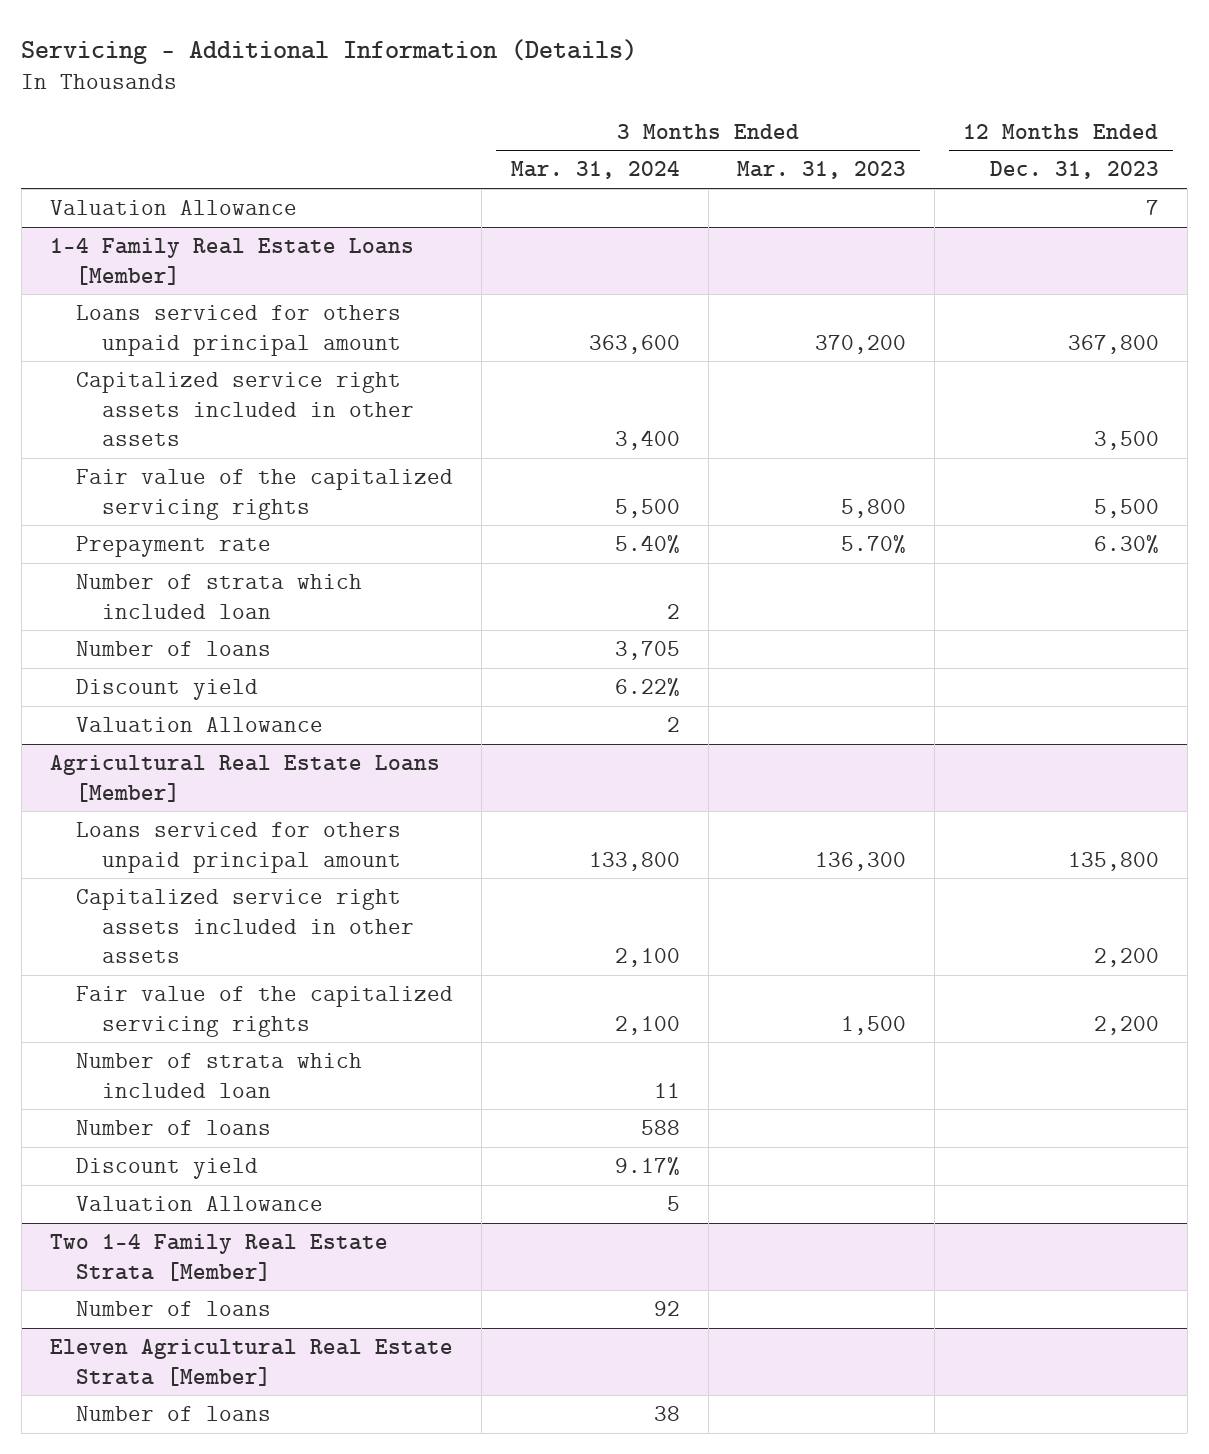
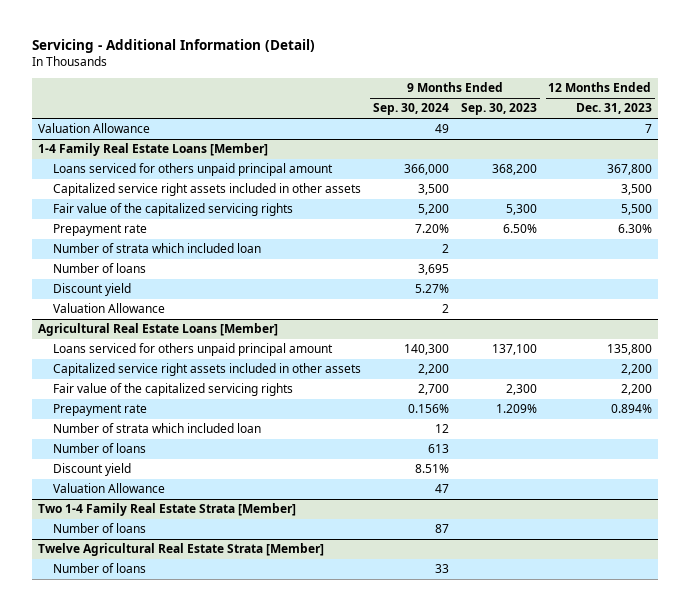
- Servicing - Additional Information (Details)
+ Servicing - Additional Information (Detail)
- | 3 Months Ended Mar. 31, 2024 | 3 Months Ended Mar. 31, 2023 | 12 Months Ended Dec. 31, 2023
+ | 9 Months Ended Sep. 30, 2024 | 9 Months Ended Sep. 30, 2023 | 12 Months Ended Dec. 31, 2023
@ Agricultural Real Estate Loans [Member]
+ Prepayment rate | 0.156% | 1.209% | 0.894%
- Eleven Agricultural Real Estate Strata [Member]
- Number of loans | 38 | |
+ Twelve Agricultural Real Estate Strata [Member]
+ Number of loans | 33 | |

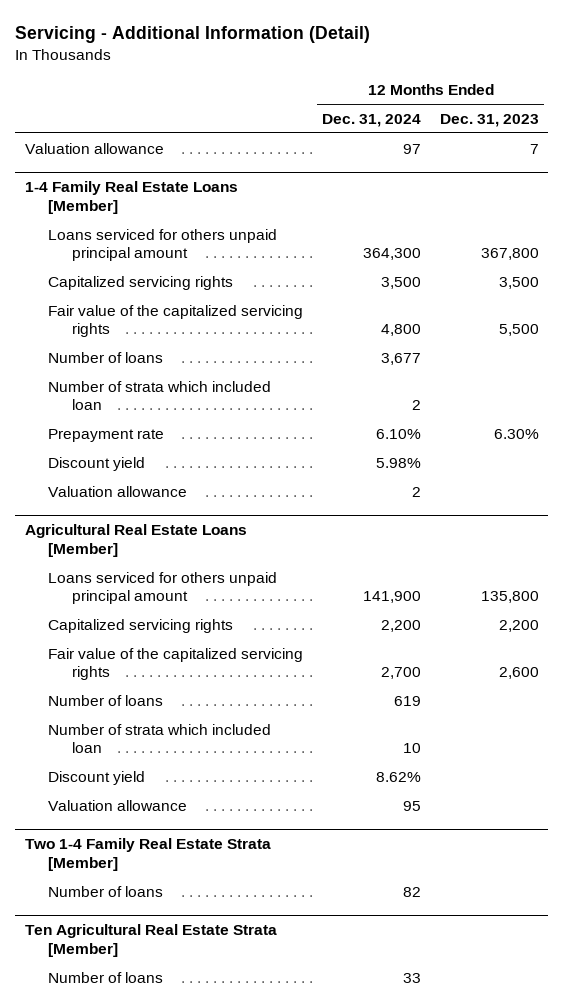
- | 9 Months Ended Sep. 30, 2024 | 9 Months Ended Sep. 30, 2023 | 12 Months Ended Dec. 31, 2023
+ | 12 Months Ended Dec. 31, 2024 | 12 Months Ended Dec. 31, 2023
- Valuation Allowance | 49 | | 7
+ Valuation allowance | 97 | 7
@ 1-4 Family Real Estate Loans [Member]
- Capitalized service right assets included in other assets | 3,500 | | 3,500
+ Capitalized servicing rights | 3,500 | 3,500
moved down: Number of strata which included loan | 2 |
moved down: Prepayment rate | 6.10% | 6.30%
- Valuation Allowance | 2 | |
+ Valuation allowance | 2 |
@ Agricultural Real Estate Loans [Member]
- Capitalized service right assets included in other assets | 2,200 | | 2,200
- Fair value of the capitalized servicing rights | 2,700 | 2,300 | 2,200
- Prepayment rate | 0.156% | 1.209% | 0.894%
+ Capitalized servicing rights | 2,200 | 2,200
+ Fair value of the capitalized servicing rights | 2,700 | 2,600
moved down: Number of strata which included loan | 10 |
- Valuation Allowance | 47 | |
+ Valuation allowance | 95 |
- Twelve Agricultural Real Estate Strata [Member]
- Number of loans | 33 | |
+ Ten Agricultural Real Estate Strata [Member]
+ Number of loans | 33 |

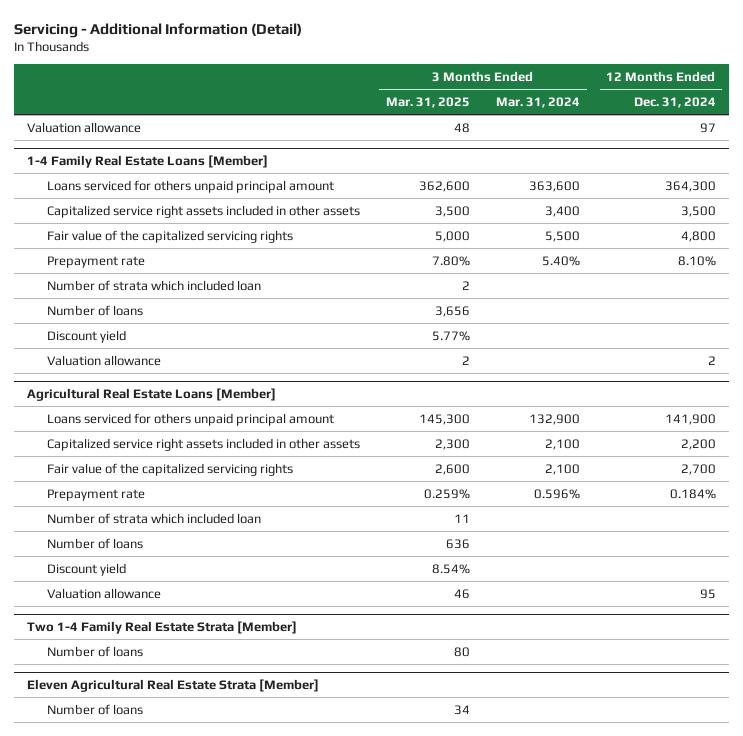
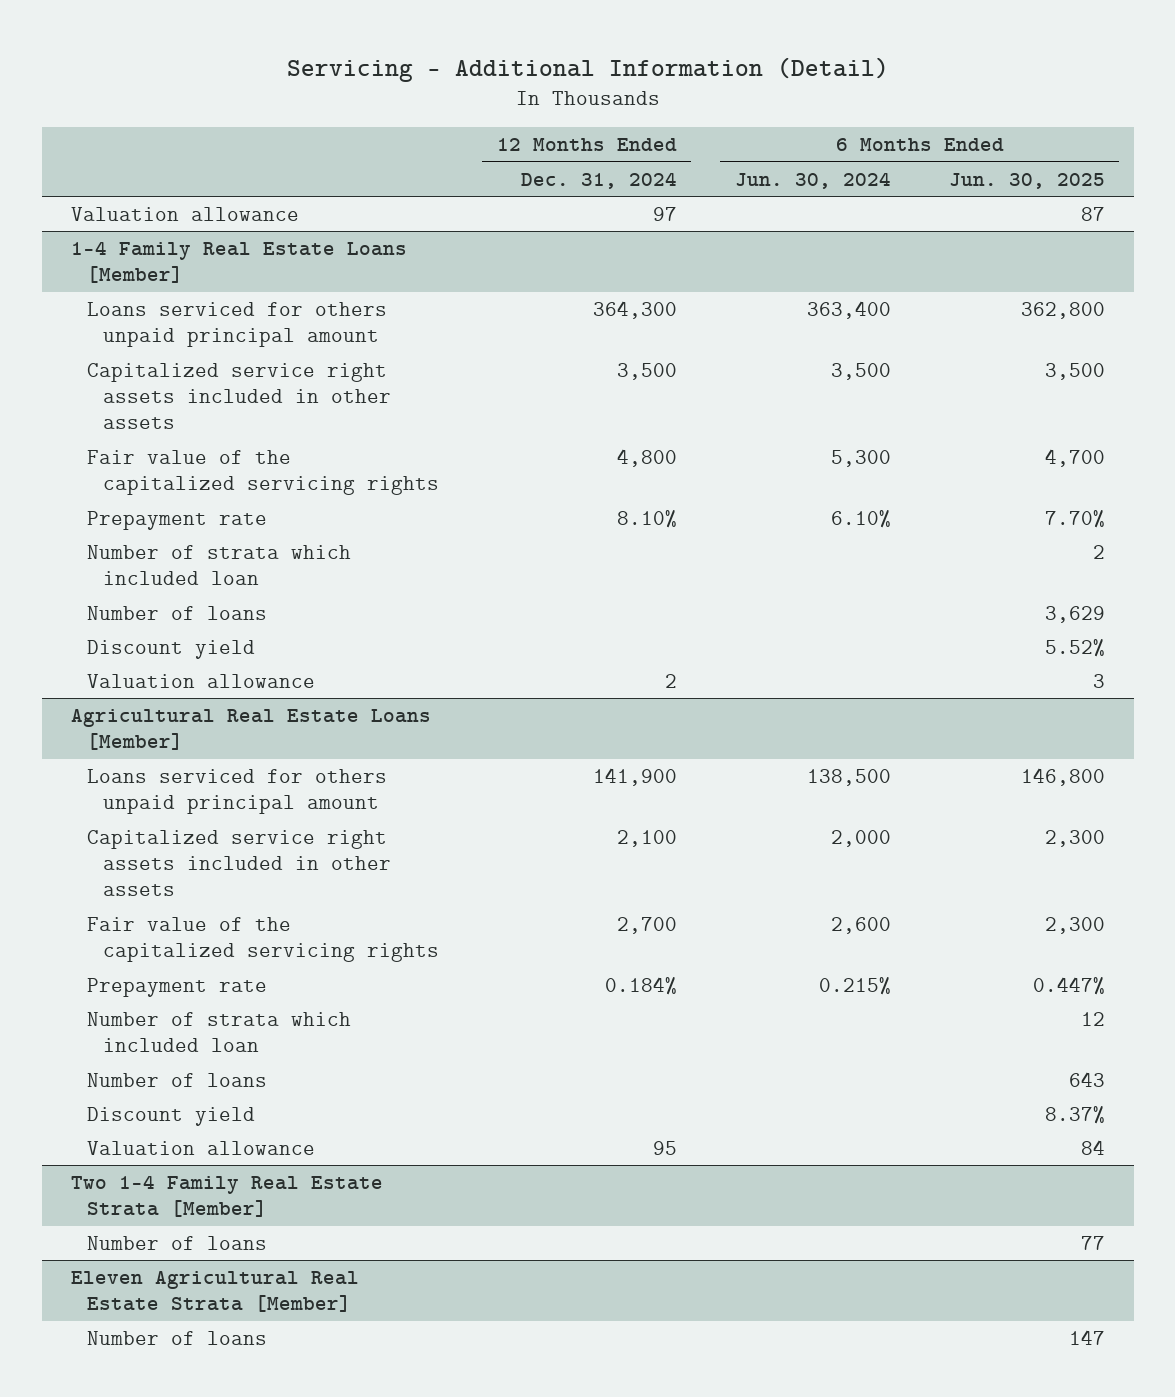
- | 3 Months Ended Mar. 31, 2025 | 3 Months Ended Mar. 31, 2024 | 12 Months Ended Dec. 31, 2024
+ | 12 Months Ended Dec. 31, 2024 | 6 Months Ended Jun. 30, 2024 | 6 Months Ended Jun. 30, 2025
@ Agricultural Real Estate Loans [Member]
- Capitalized service right assets included in other assets | 2,300 | 2,100 | 2,200
+ Capitalized service right assets included in other assets | 2,100 | 2,000 | 2,300

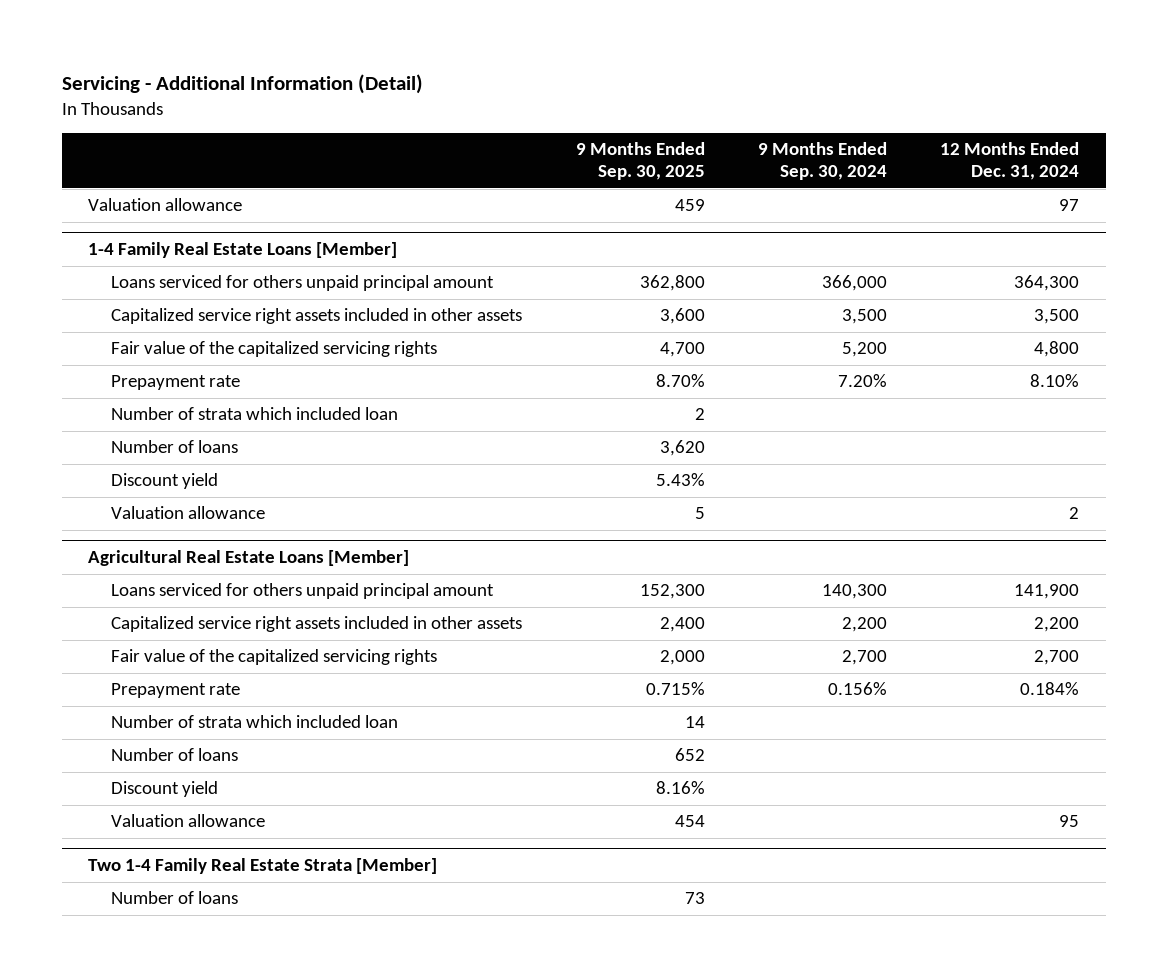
- | 12 Months Ended Dec. 31, 2024 | 6 Months Ended Jun. 30, 2024 | 6 Months Ended Jun. 30, 2025
+ | 9 Months Ended Sep. 30, 2025 | 9 Months Ended Sep. 30, 2024 | 12 Months Ended Dec. 31, 2024
@ Agricultural Real Estate Loans [Member]
- Capitalized service right assets included in other assets | 2,100 | 2,000 | 2,300
+ Capitalized service right assets included in other assets | 2,400 | 2,200 | 2,200
- Eleven Agricultural Real Estate Strata [Member]
- Number of loans | | | 147

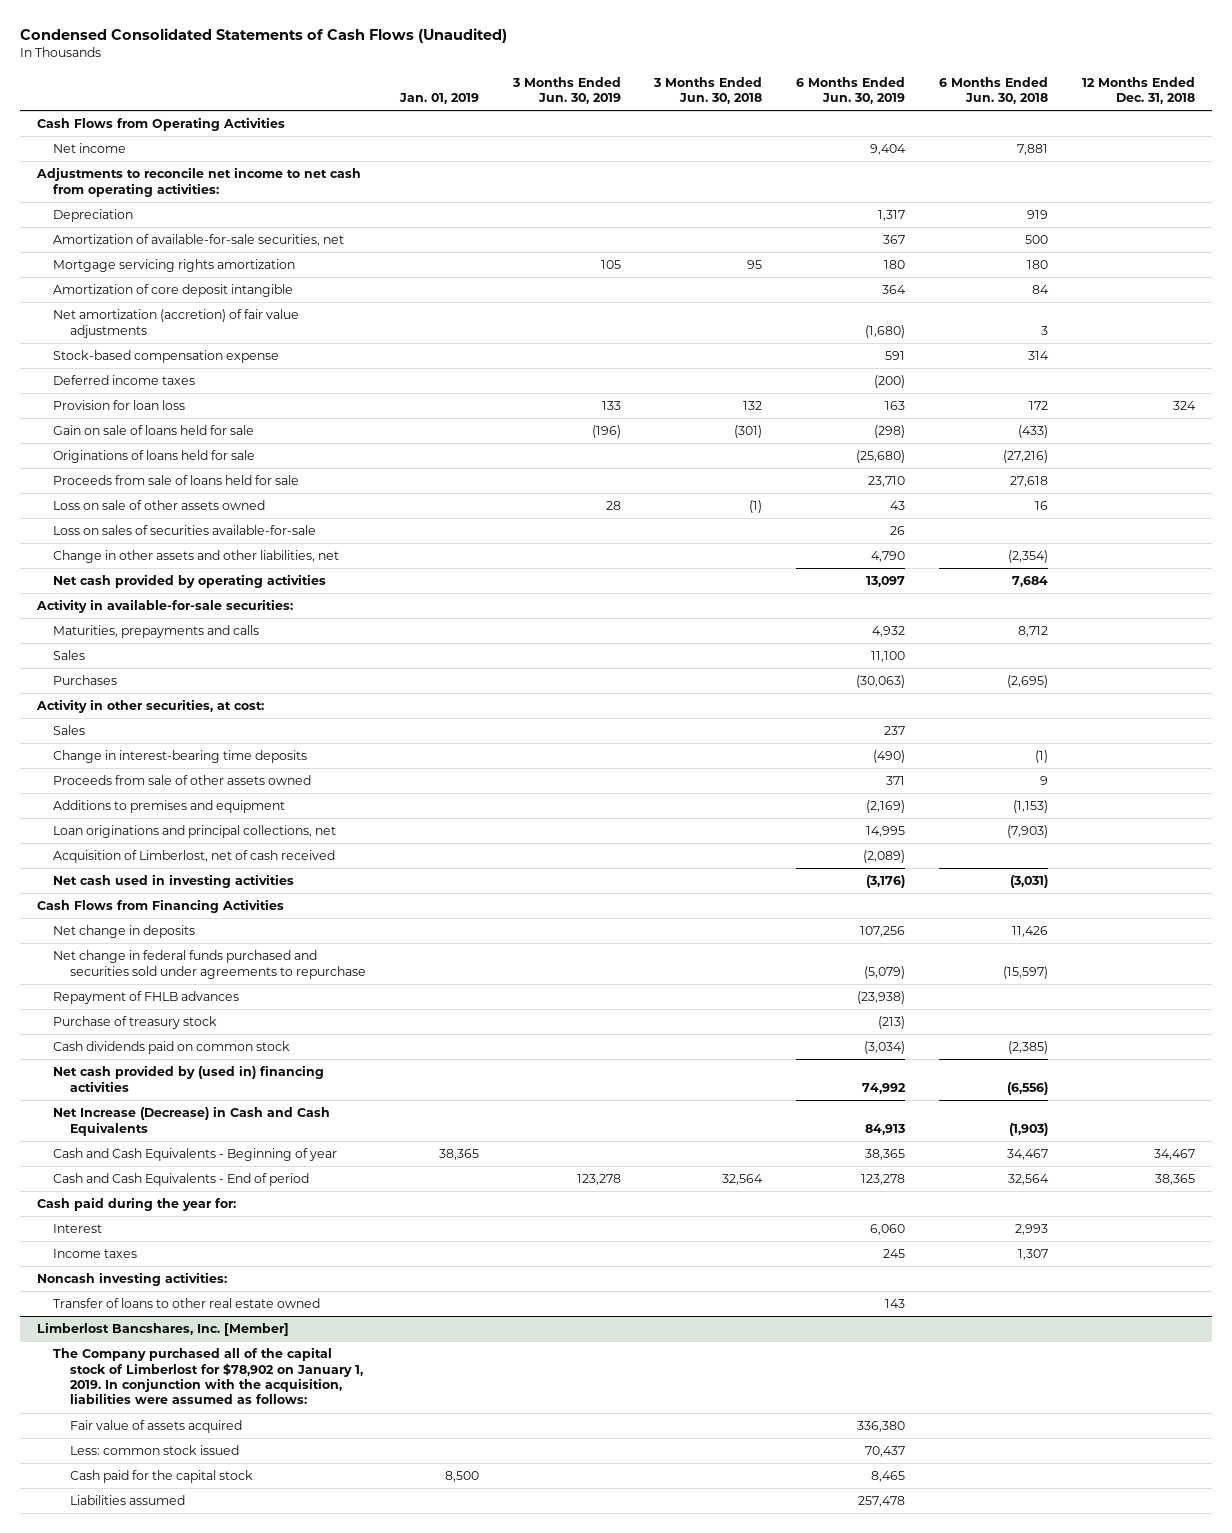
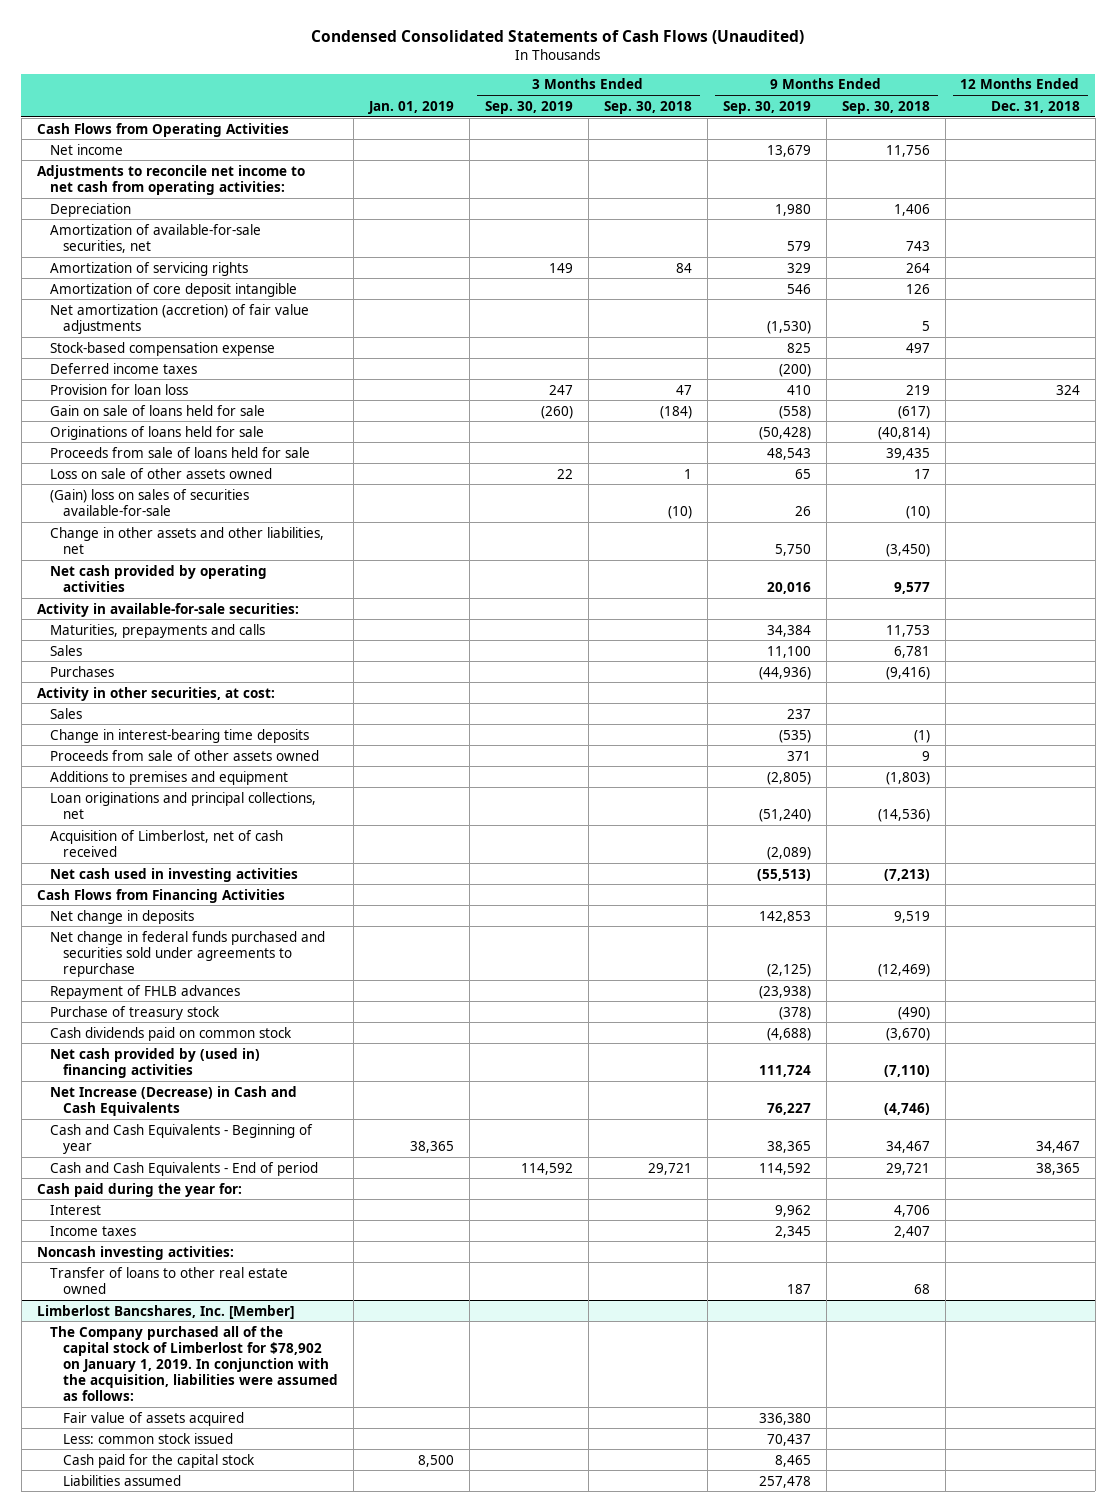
- | Jan. 01, 2019 | 3 Months Ended Jun. 30, 2019 | 3 Months Ended Jun. 30, 2018 | 6 Months Ended Jun. 30, 2019 | 6 Months Ended Jun. 30, 2018 | 12 Months Ended Dec. 31, 2018
+ | Jan. 01, 2019 | 3 Months Ended Sep. 30, 2019 | 3 Months Ended Sep. 30, 2018 | 9 Months Ended Sep. 30, 2019 | 9 Months Ended Sep. 30, 2018 | 12 Months Ended Dec. 31, 2018
- Mortgage servicing rights amortization | | 105 | 95 | 180 | 180 |
+ Amortization of servicing rights | | 149 | 84 | 329 | 264 |
- Loss on sales of securities available-for-sale | | | | 26 | |
+ (Gain) loss on sales of securities available-for-sale | | | (10) | 26 | (10) |

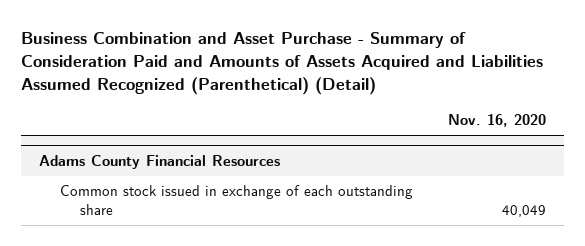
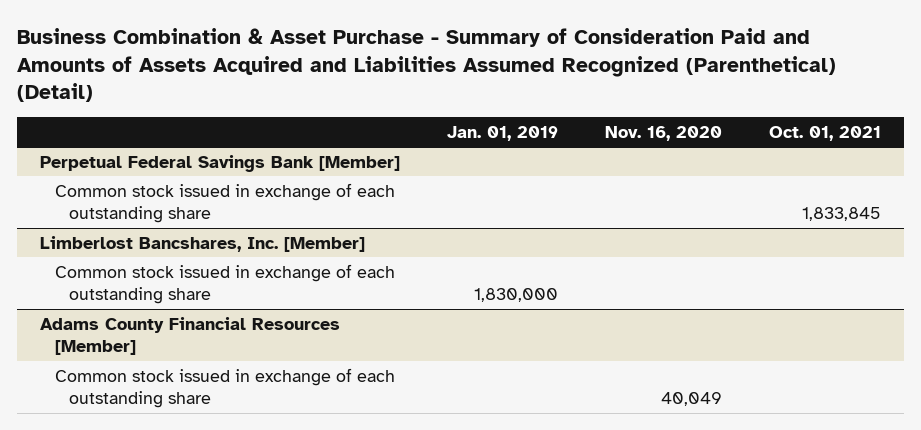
- Business Combination and Asset Purchase - Summary of Consideration Paid and Amounts of Assets Acquired and Liabilities Assumed Recognized (Parenthetical) (Detail)
+ Business Combination & Asset Purchase - Summary of Consideration Paid and Amounts of Assets Acquired and Liabilities Assumed Recognized (Parenthetical) (Detail)
- | Nov. 16, 2020
+ | Jan. 01, 2019 | Nov. 16, 2020 | Oct. 01, 2021
- Adams County Financial Resources
+ Perpetual Federal Savings Bank [Member]
+ Common stock issued in exchange of each outstanding share | | | 1,833,845
+ Limberlost Bancshares, Inc. [Member]
+ Common stock issued in exchange of each outstanding share | 1,830,000 | |
+ Adams County Financial Resources [Member]

